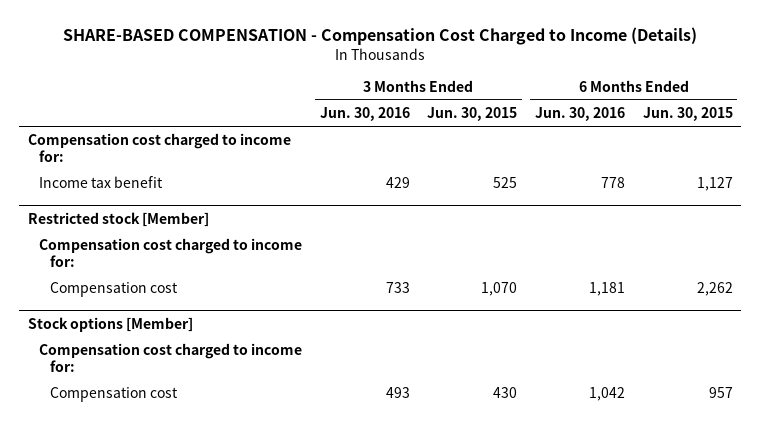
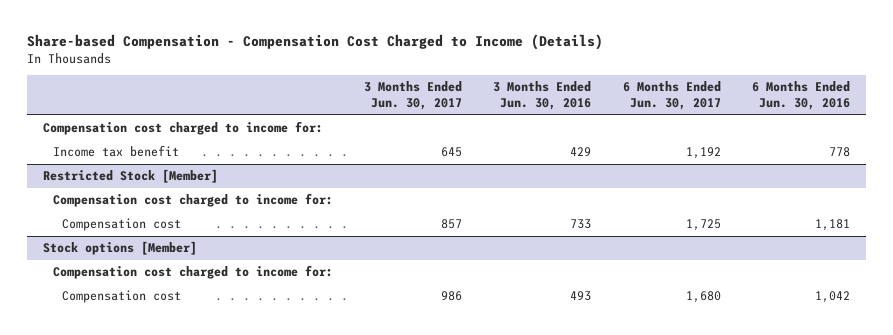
- SHARE-BASED COMPENSATION - Compensation Cost Charged to Income (Details)
+ Share-based Compensation - Compensation Cost Charged to Income (Details)
- | 3 Months Ended Jun. 30, 2016 | 3 Months Ended Jun. 30, 2015 | 6 Months Ended Jun. 30, 2016 | 6 Months Ended Jun. 30, 2015
+ | 3 Months Ended Jun. 30, 2017 | 3 Months Ended Jun. 30, 2016 | 6 Months Ended Jun. 30, 2017 | 6 Months Ended Jun. 30, 2016
- Restricted stock [Member]
+ Restricted Stock [Member]

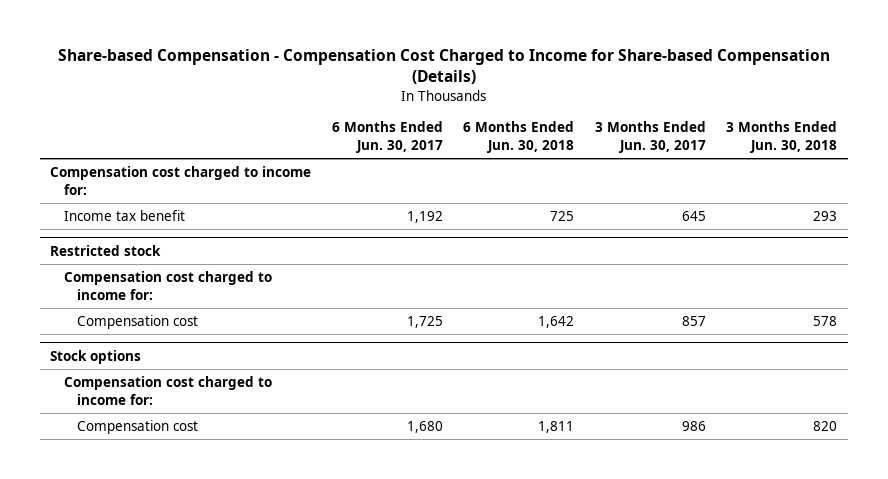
- Share-based Compensation - Compensation Cost Charged to Income (Details)
+ Share-based Compensation - Compensation Cost Charged to Income for Share-based Compensation (Details)
- | 3 Months Ended Jun. 30, 2017 | 3 Months Ended Jun. 30, 2016 | 6 Months Ended Jun. 30, 2017 | 6 Months Ended Jun. 30, 2016
+ | 6 Months Ended Jun. 30, 2017 | 6 Months Ended Jun. 30, 2018 | 3 Months Ended Jun. 30, 2017 | 3 Months Ended Jun. 30, 2018
- Restricted Stock [Member]
+ Restricted stock
- Stock options [Member]
+ Stock options

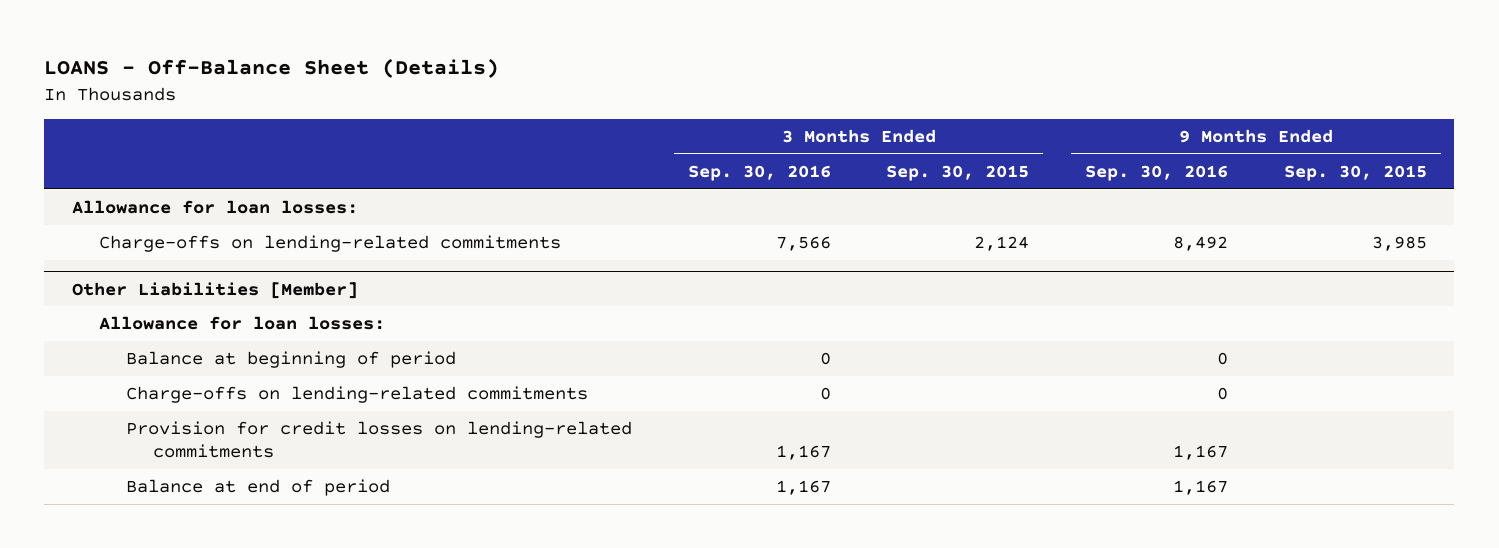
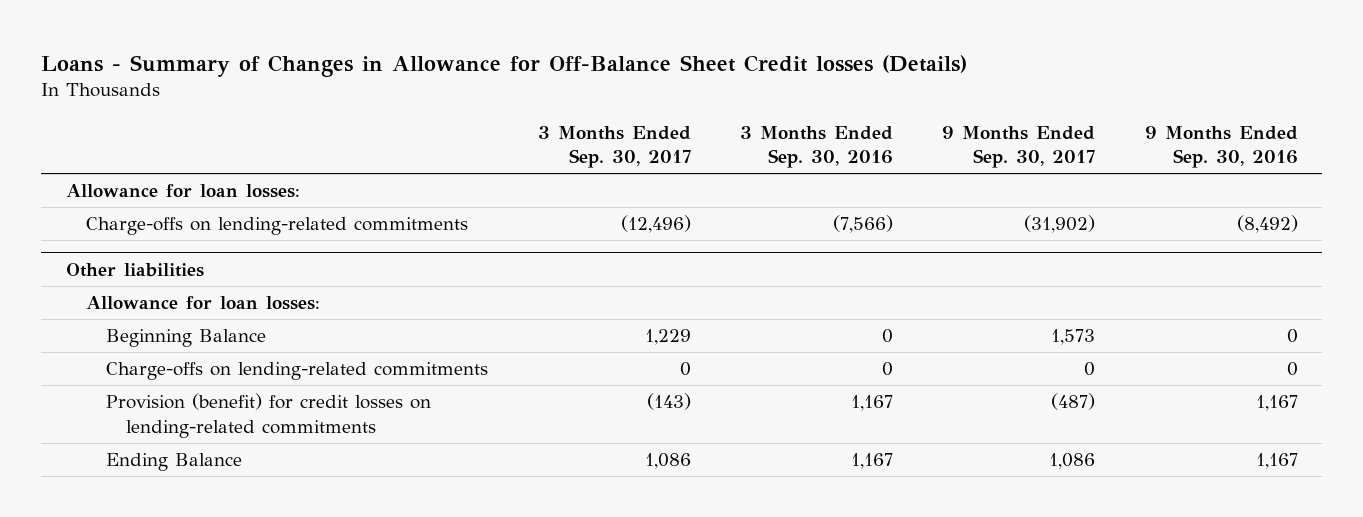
- LOANS - Off-Balance Sheet (Details)
+ Loans - Summary of Changes in Allowance for Off-Balance Sheet Credit losses (Details)
- | 3 Months Ended Sep. 30, 2016 | 3 Months Ended Sep. 30, 2015 | 9 Months Ended Sep. 30, 2016 | 9 Months Ended Sep. 30, 2015
+ | 3 Months Ended Sep. 30, 2017 | 3 Months Ended Sep. 30, 2016 | 9 Months Ended Sep. 30, 2017 | 9 Months Ended Sep. 30, 2016
- Charge-offs on lending-related commitments | 7,566 | 2,124 | 8,492 | 3,985
- Other Liabilities [Member]
+ Charge-offs on lending-related commitments | (12,496) | (7,566) | (31,902) | (8,492)
+ Other liabilities
- Balance at beginning of period | 0 | | 0 |
+ Beginning Balance | 1,229 | 0 | 1,573 | 0
- Provision for credit losses on lending-related commitments | 1,167 | | 1,167 |
- Balance at end of period | 1,167 | | 1,167 |
+ Provision (benefit) for credit losses on lending-related commitments | (143) | 1,167 | (487) | 1,167
+ Ending Balance | 1,086 | 1,167 | 1,086 | 1,167

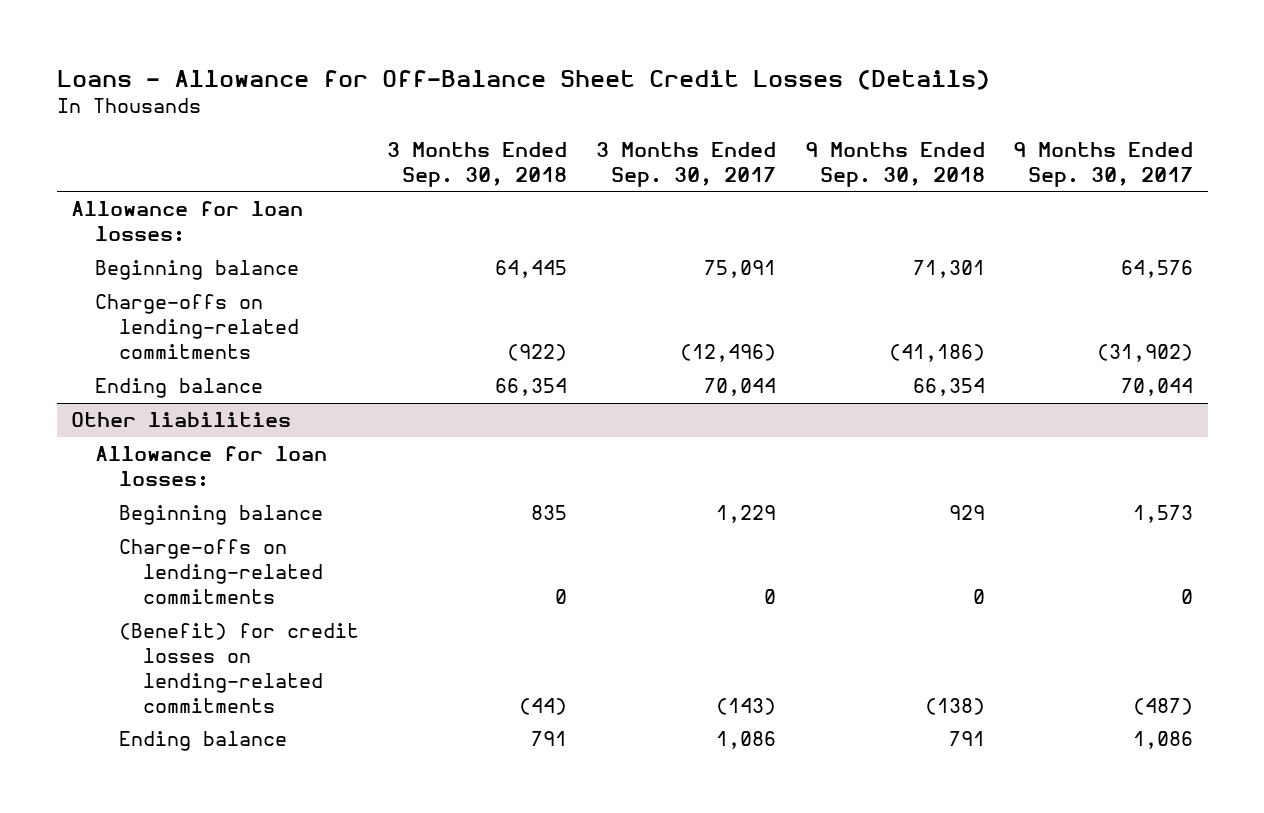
- Loans - Summary of Changes in Allowance for Off-Balance Sheet Credit losses (Details)
+ Loans - Allowance for Off-Balance Sheet Credit Losses (Details)
- | 3 Months Ended Sep. 30, 2017 | 3 Months Ended Sep. 30, 2016 | 9 Months Ended Sep. 30, 2017 | 9 Months Ended Sep. 30, 2016
+ | 3 Months Ended Sep. 30, 2018 | 3 Months Ended Sep. 30, 2017 | 9 Months Ended Sep. 30, 2018 | 9 Months Ended Sep. 30, 2017
+ Beginning balance | 64,445 | 75,091 | 71,301 | 64,576
+ Ending balance | 66,354 | 70,044 | 66,354 | 70,044
@ Other liabilities
- Beginning Balance | 1,229 | 0 | 1,573 | 0
+ Beginning balance | 835 | 1,229 | 929 | 1,573
- Provision (benefit) for credit losses on lending-related commitments | (143) | 1,167 | (487) | 1,167
- Ending Balance | 1,086 | 1,167 | 1,086 | 1,167
+ (Benefit) for credit losses on lending-related commitments | (44) | (143) | (138) | (487)
+ Ending balance | 791 | 1,086 | 791 | 1,086

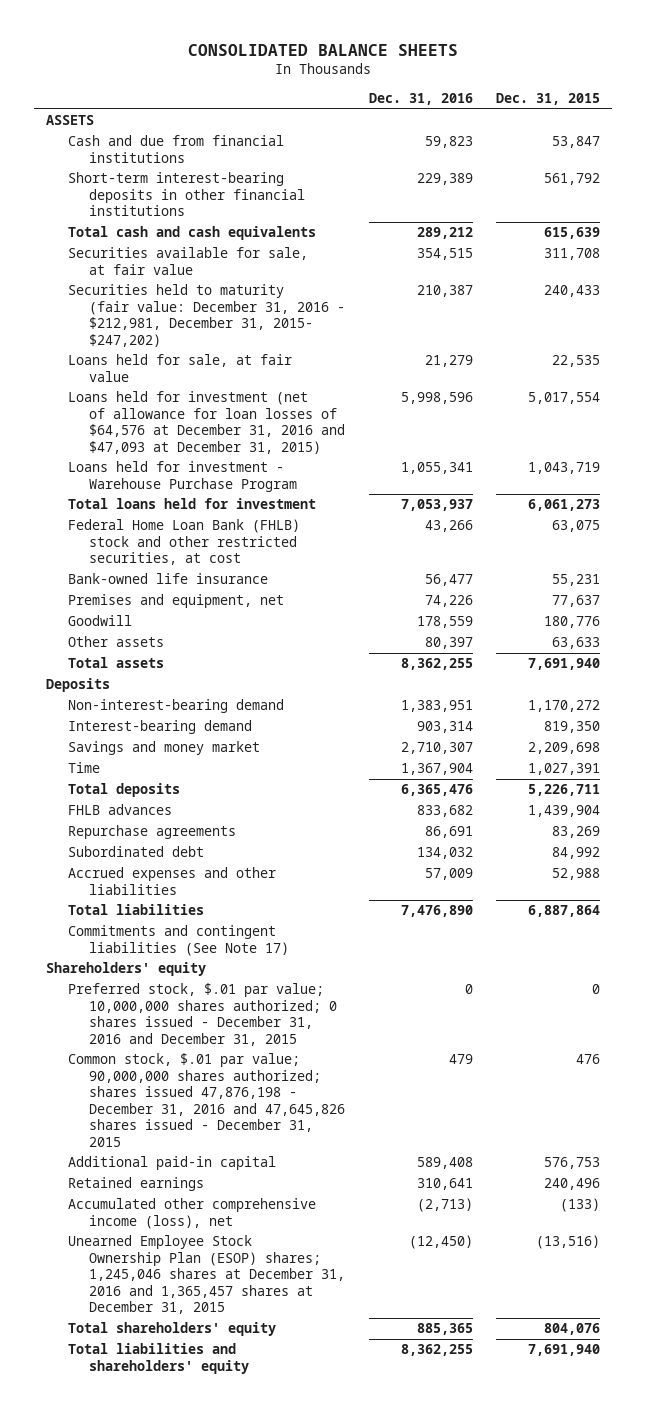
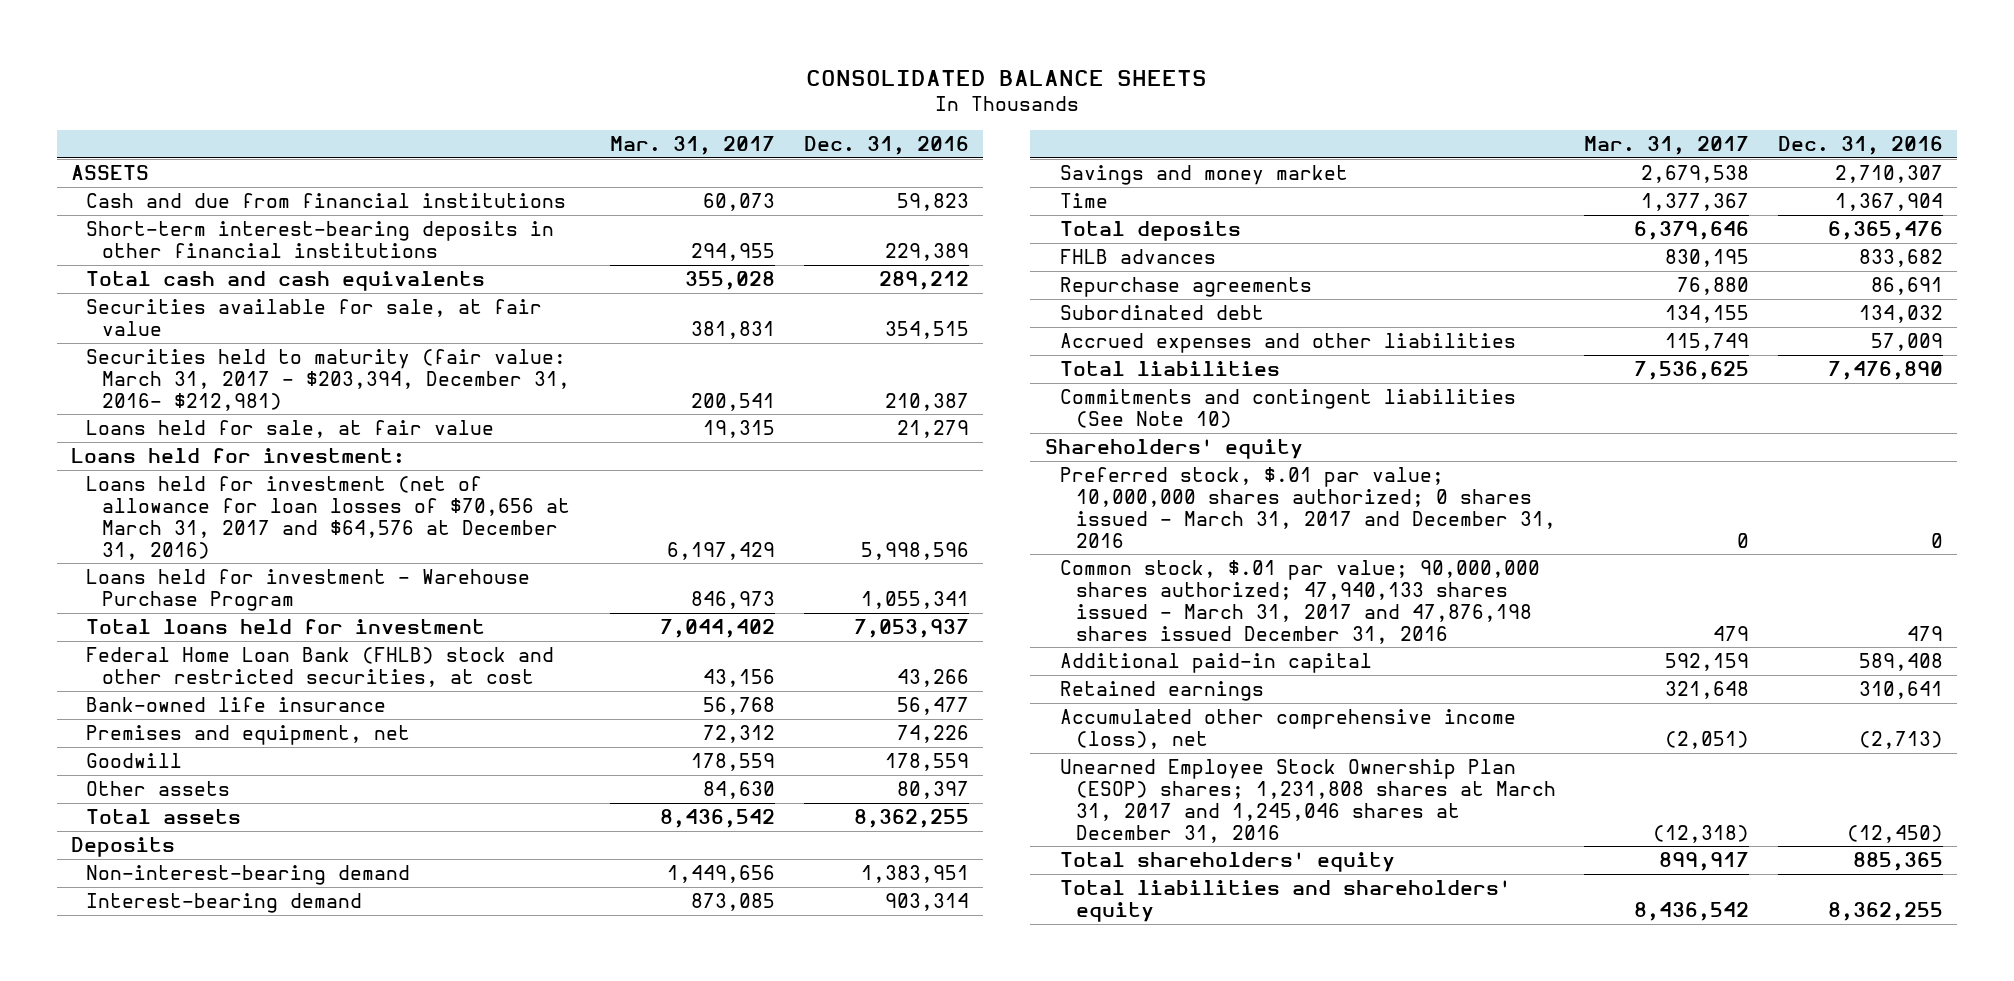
- | Dec. 31, 2016 | Dec. 31, 2015
+ | Mar. 31, 2017 | Dec. 31, 2016
- Securities held to maturity (fair value: December 31, 2016 - $212,981, December 31, 2015- $247,202) | 210,387 | 240,433
+ Securities held to maturity (fair value: March 31, 2017 - $203,394, December 31, 2016- $212,981) | 200,541 | 210,387
- Loans held for investment (net of allowance for loan losses of $64,576 at December 31, 2016 and $47,093 at December 31, 2015) | 5,998,596 | 5,017,554
+ Loans held for investment:
+ Loans held for investment (net of allowance for loan losses of $70,656 at March 31, 2017 and $64,576 at December 31, 2016) | 6,197,429 | 5,998,596
- Commitments and contingent liabilities (See Note 17)
+ Commitments and contingent liabilities (See Note 10)
- Preferred stock, $.01 par value; 10,000,000 shares authorized; 0 shares issued - December 31, 2016 and December 31, 2015 | 0 | 0
- Common stock, $.01 par value; 90,000,000 shares authorized; shares issued 47,876,198 - December 31, 2016 and 47,645,826 shares issued - December 31, 2015 | 479 | 476
+ Preferred stock, $.01 par value; 10,000,000 shares authorized; 0 shares issued - March 31, 2017 and December 31, 2016 | 0 | 0
+ Common stock, $.01 par value; 90,000,000 shares authorized; 47,940,133 shares issued - March 31, 2017 and 47,876,198 shares issued December 31, 2016 | 479 | 479
- Unearned Employee Stock Ownership Plan (ESOP) shares; 1,245,046 shares at December 31, 2016 and 1,365,457 shares at December 31, 2015 | (12,450) | (13,516)
+ Unearned Employee Stock Ownership Plan (ESOP) shares; 1,231,808 shares at March 31, 2017 and 1,245,046 shares at December 31, 2016 | (12,318) | (12,450)

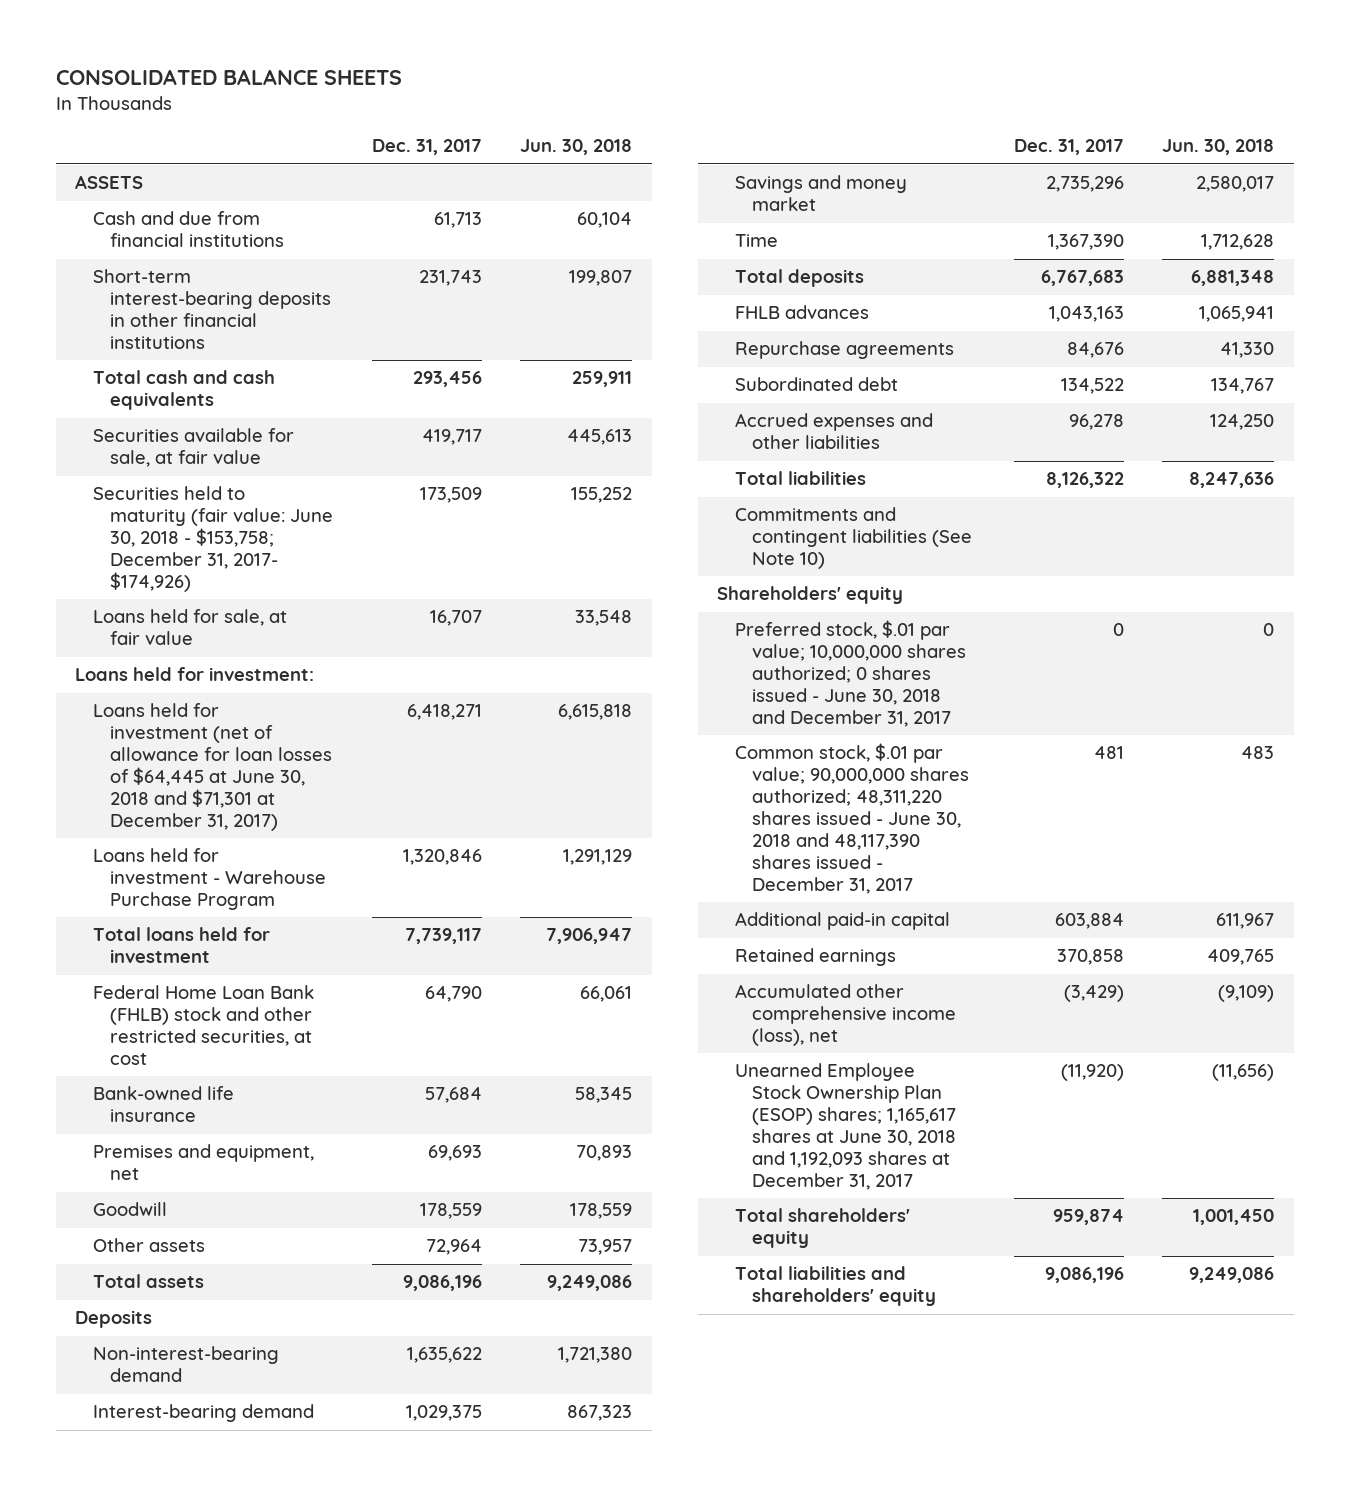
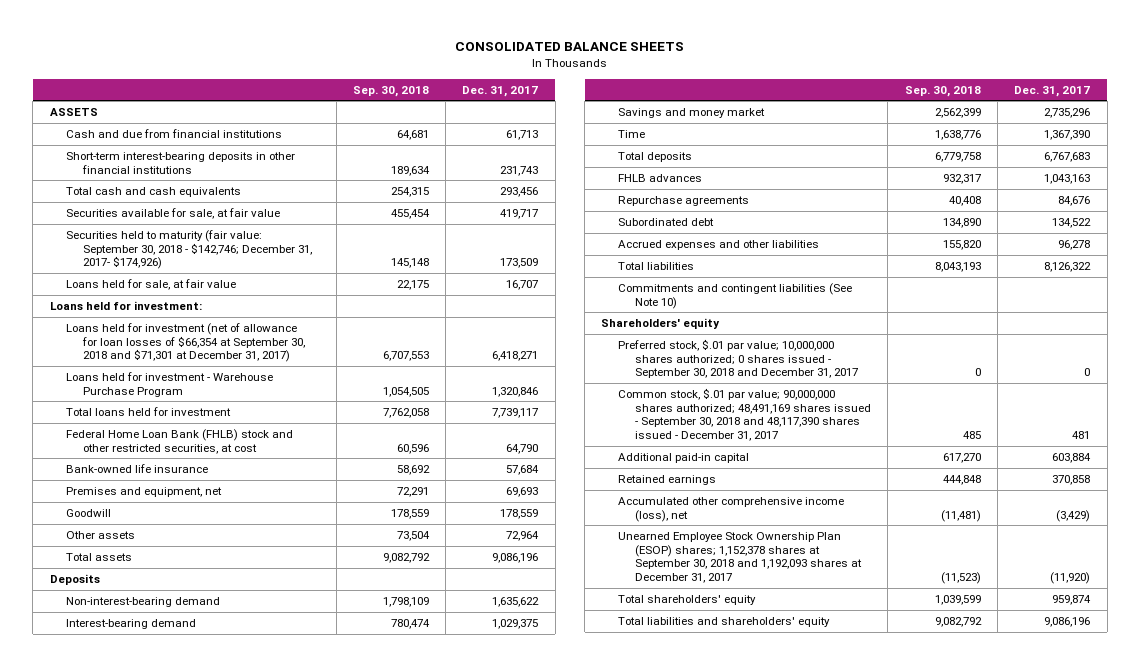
- | Dec. 31, 2017 | Jun. 30, 2018
+ | Sep. 30, 2018 | Dec. 31, 2017
- Securities held to maturity (fair value: June 30, 2018 - $153,758; December 31, 2017- $174,926) | 173,509 | 155,252
+ Securities held to maturity (fair value: September 30, 2018 - $142,746; December 31, 2017- $174,926) | 145,148 | 173,509
- Loans held for investment (net of allowance for loan losses of $64,445 at June 30, 2018 and $71,301 at December 31, 2017) | 6,418,271 | 6,615,818
+ Loans held for investment (net of allowance for loan losses of $66,354 at September 30, 2018 and $71,301 at December 31, 2017) | 6,707,553 | 6,418,271
- Preferred stock, $.01 par value; 10,000,000 shares authorized; 0 shares issued - June 30, 2018 and December 31, 2017 | 0 | 0
- Common stock, $.01 par value; 90,000,000 shares authorized; 48,311,220 shares issued - June 30, 2018 and 48,117,390 shares issued - December 31, 2017 | 481 | 483
+ Preferred stock, $.01 par value; 10,000,000 shares authorized; 0 shares issued - September 30, 2018 and December 31, 2017 | 0 | 0
+ Common stock, $.01 par value; 90,000,000 shares authorized; 48,491,169 shares issued - September 30, 2018 and 48,117,390 shares issued - December 31, 2017 | 485 | 481
- Unearned Employee Stock Ownership Plan (ESOP) shares; 1,165,617 shares at June 30, 2018 and 1,192,093 shares at December 31, 2017 | (11,920) | (11,656)
+ Unearned Employee Stock Ownership Plan (ESOP) shares; 1,152,378 shares at September 30, 2018 and 1,192,093 shares at December 31, 2017 | (11,523) | (11,920)

